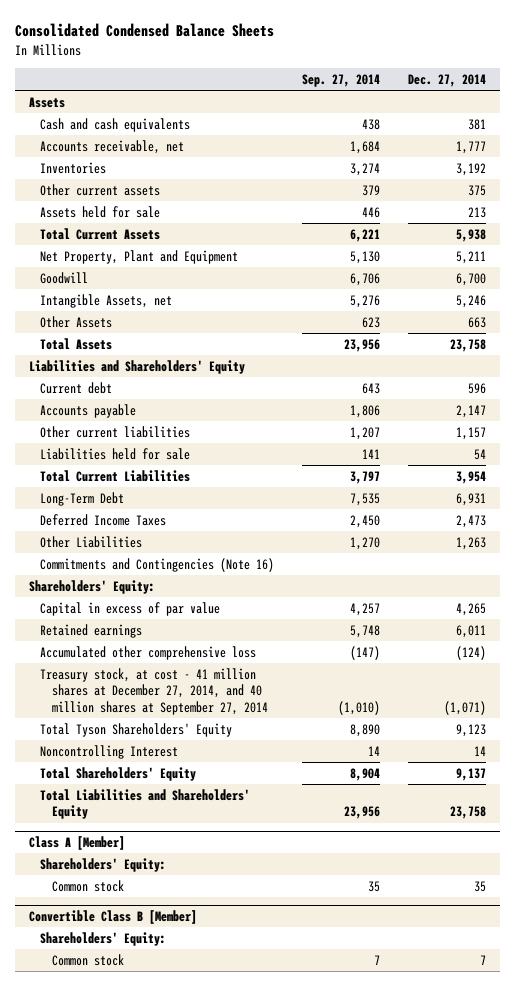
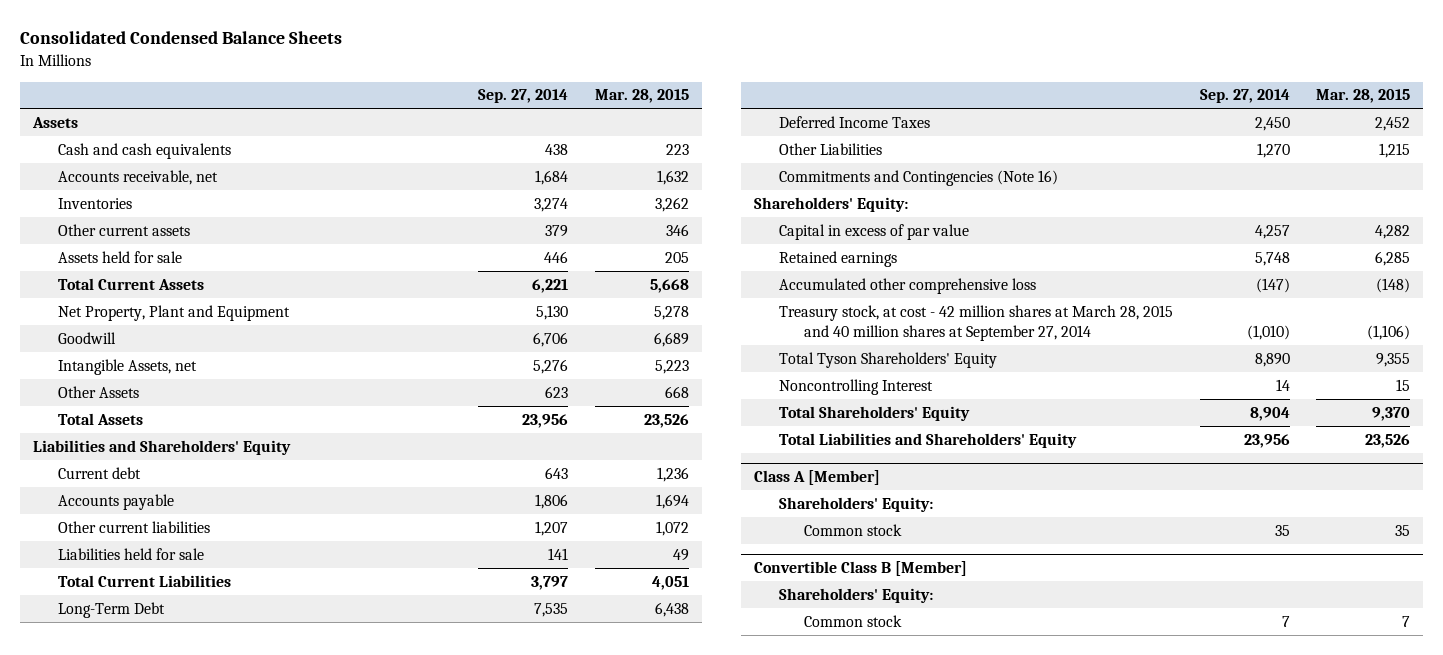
- | Sep. 27, 2014 | Dec. 27, 2014
+ | Sep. 27, 2014 | Mar. 28, 2015
- Treasury stock, at cost - 41 million shares at December 27, 2014, and 40 million shares at September 27, 2014 | (1,010) | (1,071)
+ Treasury stock, at cost - 42 million shares at March 28, 2015 and 40 million shares at September 27, 2014 | (1,010) | (1,106)

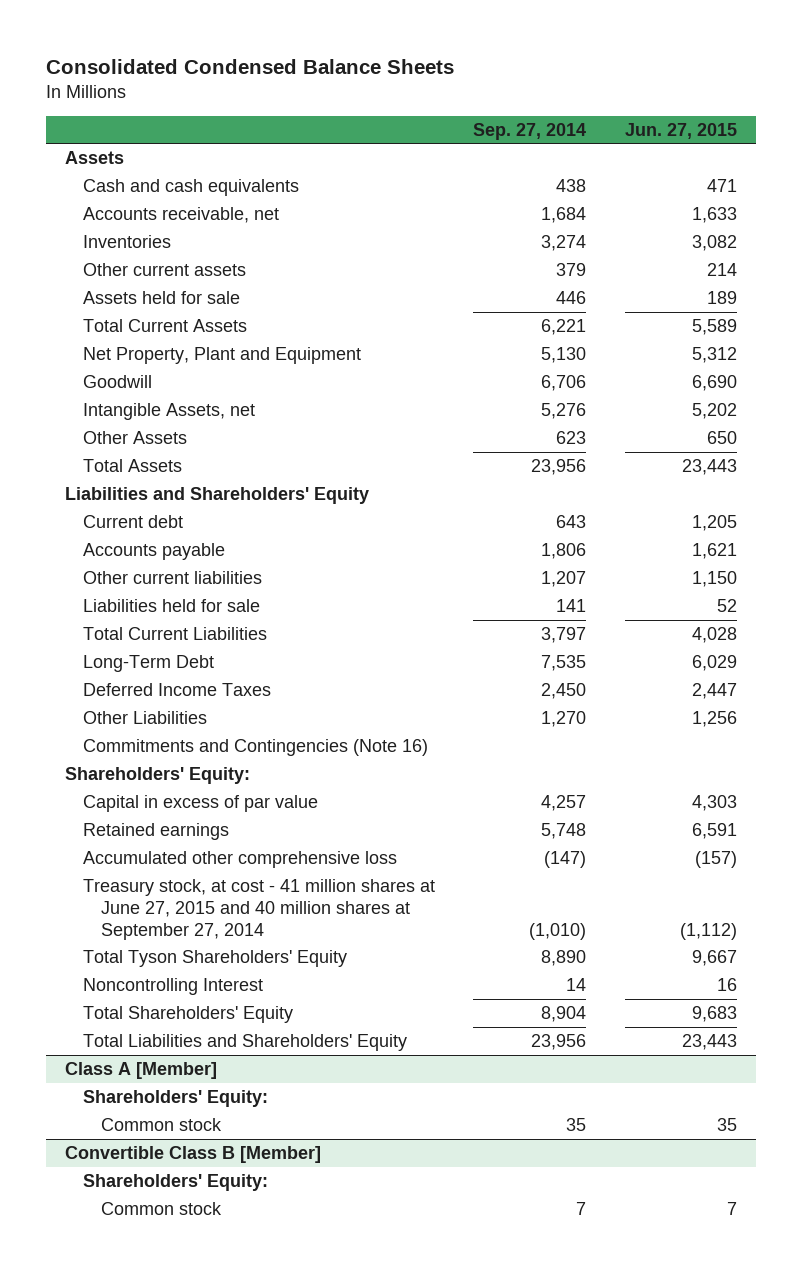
- | Sep. 27, 2014 | Mar. 28, 2015
+ | Sep. 27, 2014 | Jun. 27, 2015
- Treasury stock, at cost - 42 million shares at March 28, 2015 and 40 million shares at September 27, 2014 | (1,010) | (1,106)
+ Treasury stock, at cost - 41 million shares at June 27, 2015 and 40 million shares at September 27, 2014 | (1,010) | (1,112)

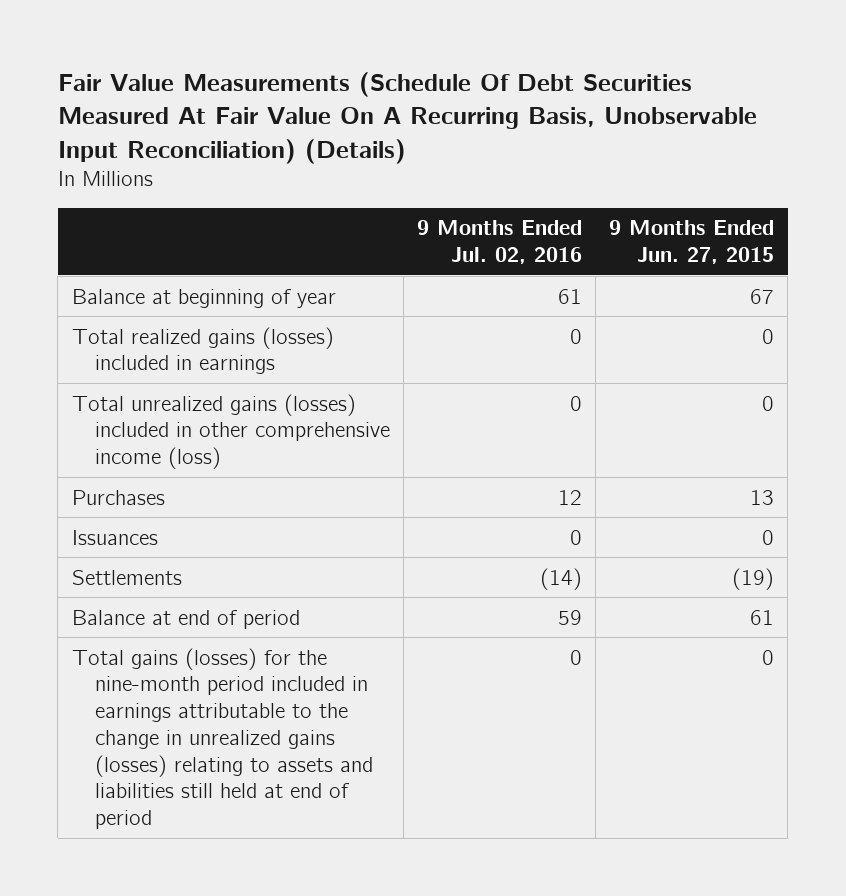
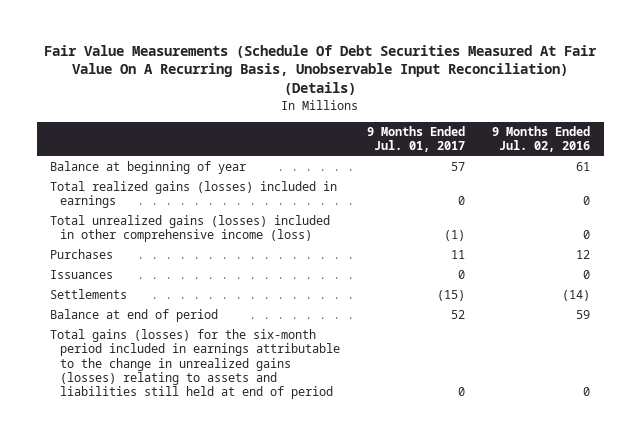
- | 9 Months Ended Jul. 02, 2016 | 9 Months Ended Jun. 27, 2015
+ | 9 Months Ended Jul. 01, 2017 | 9 Months Ended Jul. 02, 2016
- Total gains (losses) for the nine-month period included in earnings attributable to the change in unrealized gains (losses) relating to assets and liabilities still held at end of period | 0 | 0
+ Total gains (losses) for the six-month period included in earnings attributable to the change in unrealized gains (losses) relating to assets and liabilities still held at end of period | 0 | 0

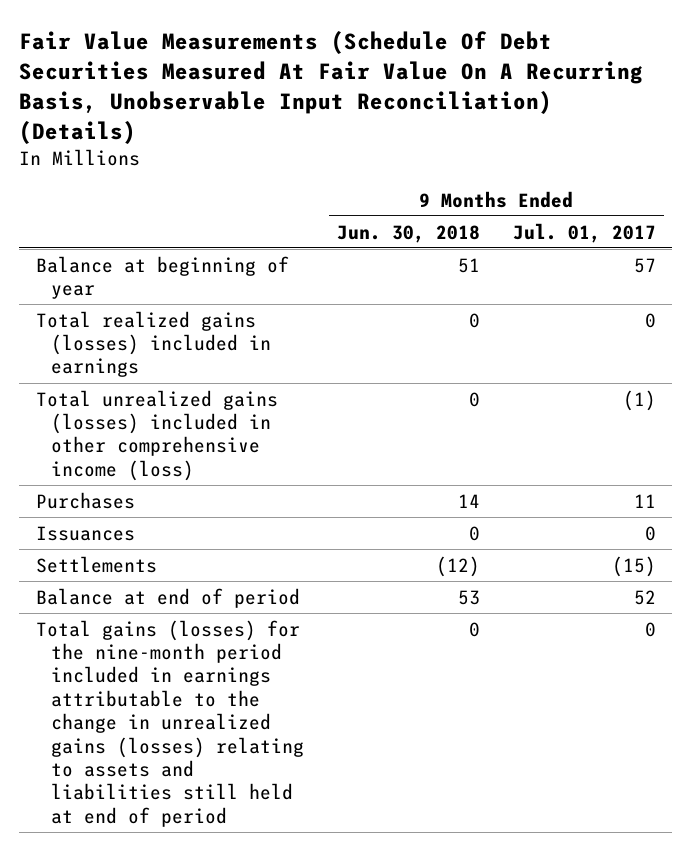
- | 9 Months Ended Jul. 01, 2017 | 9 Months Ended Jul. 02, 2016
+ | 9 Months Ended Jun. 30, 2018 | 9 Months Ended Jul. 01, 2017
- Total gains (losses) for the six-month period included in earnings attributable to the change in unrealized gains (losses) relating to assets and liabilities still held at end of period | 0 | 0
+ Total gains (losses) for the nine-month period included in earnings attributable to the change in unrealized gains (losses) relating to assets and liabilities still held at end of period | 0 | 0

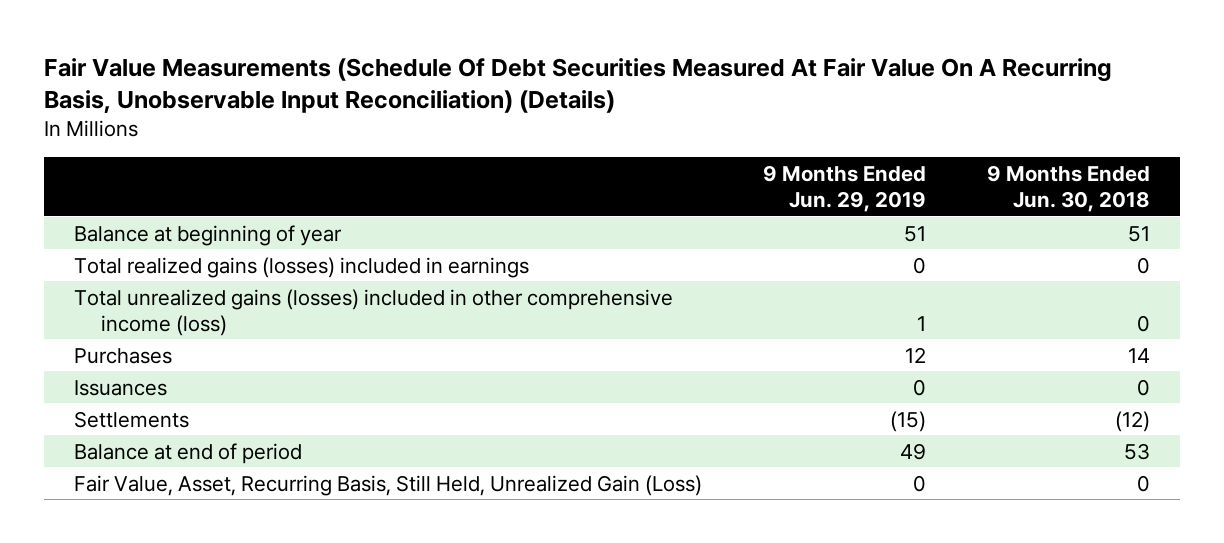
- | 9 Months Ended Jun. 30, 2018 | 9 Months Ended Jul. 01, 2017
+ | 9 Months Ended Jun. 29, 2019 | 9 Months Ended Jun. 30, 2018
- Total gains (losses) for the nine-month period included in earnings attributable to the change in unrealized gains (losses) relating to assets and liabilities still held at end of period | 0 | 0
+ Fair Value, Asset, Recurring Basis, Still Held, Unrealized Gain (Loss) | 0 | 0

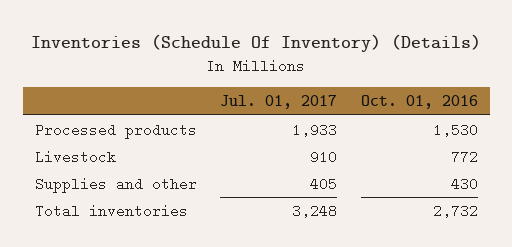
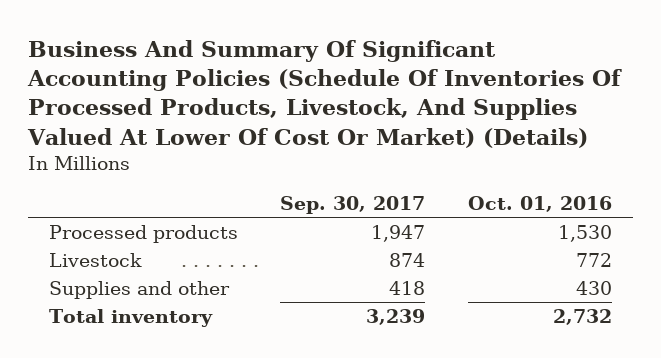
- Inventories (Schedule Of Inventory) (Details)
+ Business And Summary Of Significant Accounting Policies (Schedule Of Inventories Of Processed Products, Livestock, And Supplies Valued At Lower Of Cost Or Market) (Details)
- | Jul. 01, 2017 | Oct. 01, 2016
+ | Sep. 30, 2017 | Oct. 01, 2016
- Total inventories | 3,248 | 2,732
+ Total inventory | 3,239 | 2,732

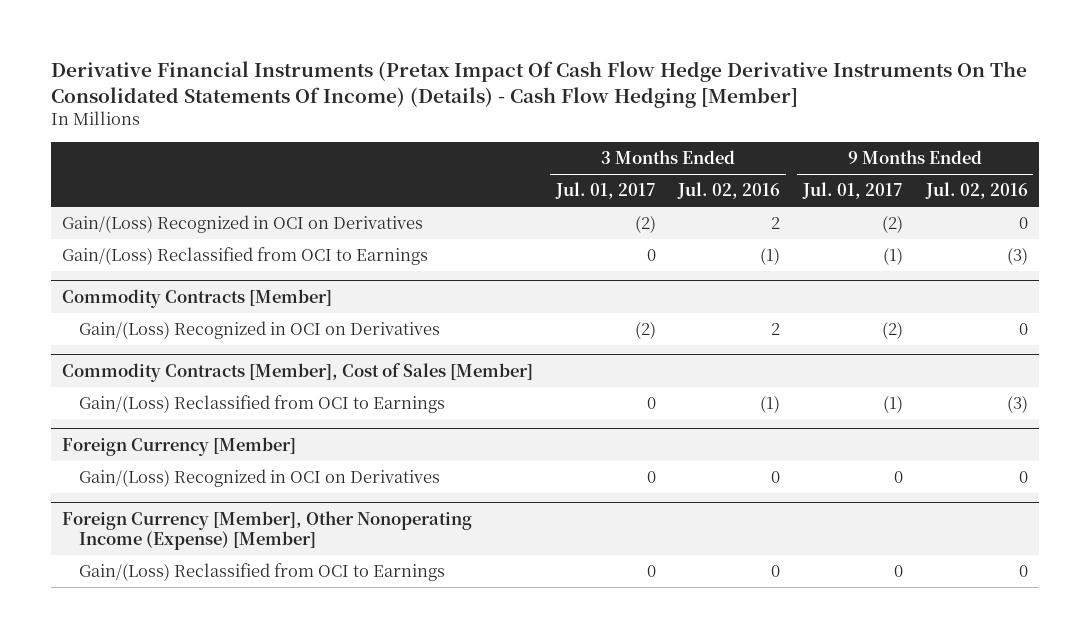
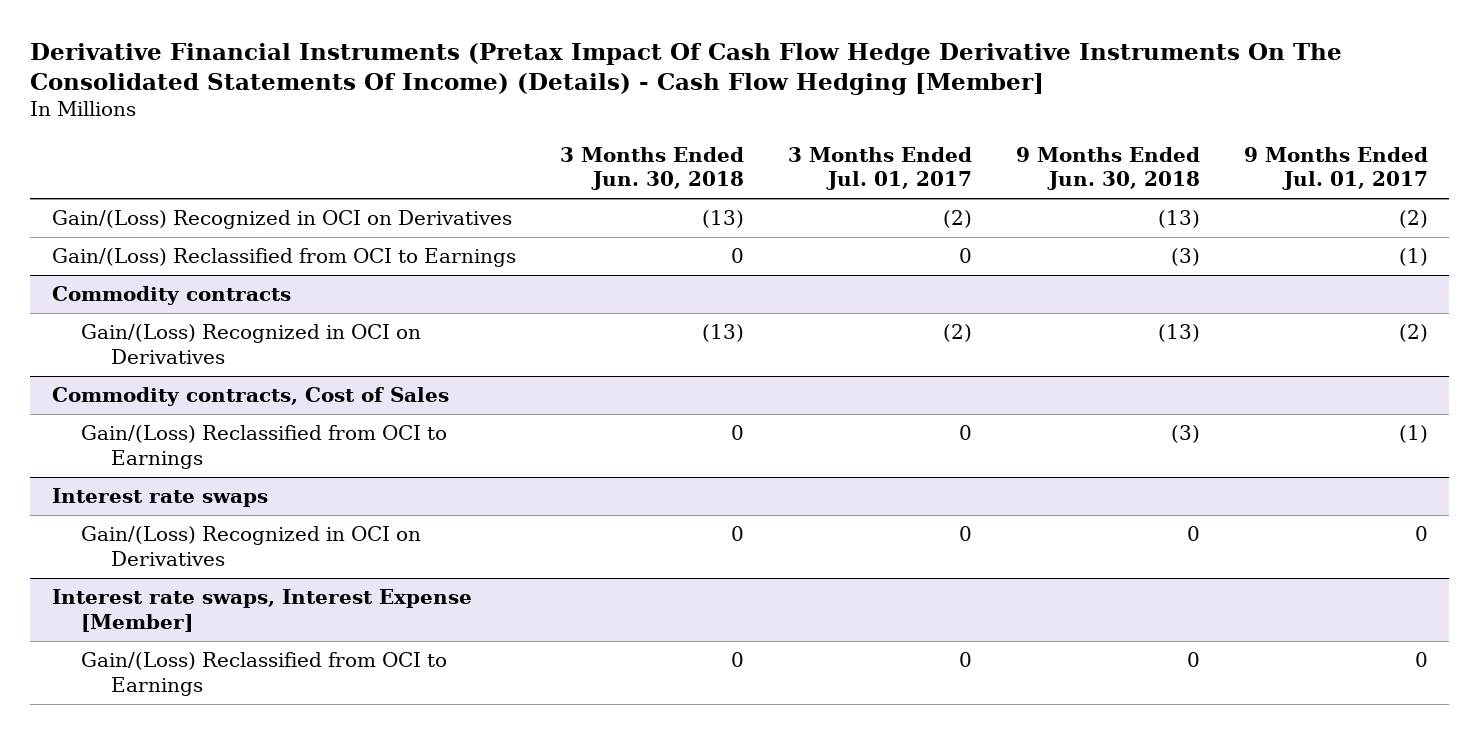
- | 3 Months Ended Jul. 01, 2017 | 3 Months Ended Jul. 02, 2016 | 9 Months Ended Jul. 01, 2017 | 9 Months Ended Jul. 02, 2016
+ | 3 Months Ended Jun. 30, 2018 | 3 Months Ended Jul. 01, 2017 | 9 Months Ended Jun. 30, 2018 | 9 Months Ended Jul. 01, 2017
- Commodity Contracts [Member]
+ Commodity contracts
- Commodity Contracts [Member], Cost of Sales [Member]
+ Commodity contracts, Cost of Sales
- Foreign Currency [Member]
+ Interest rate swaps
- Foreign Currency [Member], Other Nonoperating Income (Expense) [Member]
+ Interest rate swaps, Interest Expense [Member]

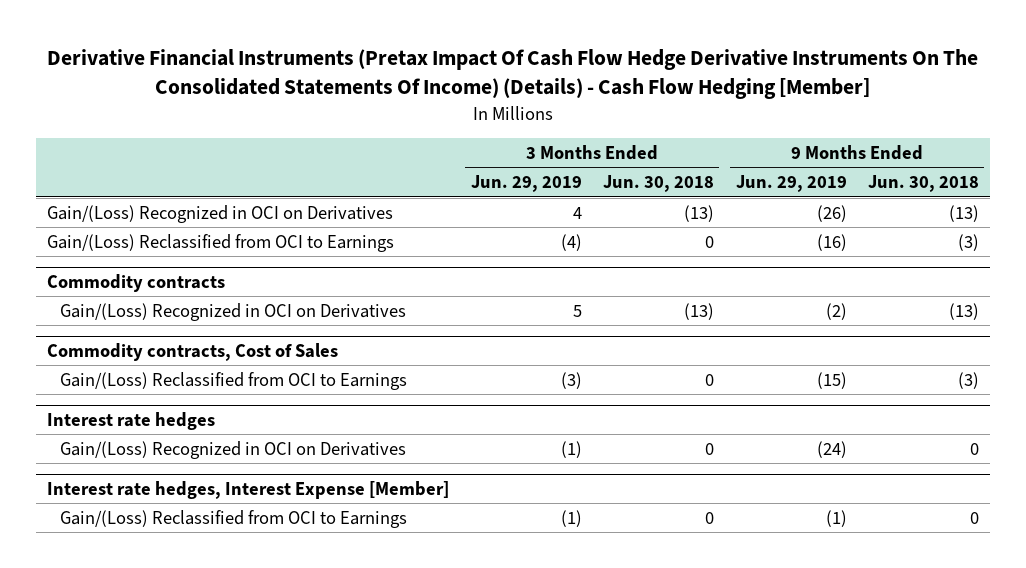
- | 3 Months Ended Jun. 30, 2018 | 3 Months Ended Jul. 01, 2017 | 9 Months Ended Jun. 30, 2018 | 9 Months Ended Jul. 01, 2017
+ | 3 Months Ended Jun. 29, 2019 | 3 Months Ended Jun. 30, 2018 | 9 Months Ended Jun. 29, 2019 | 9 Months Ended Jun. 30, 2018
- Interest rate swaps
+ Interest rate hedges
- Interest rate swaps, Interest Expense [Member]
+ Interest rate hedges, Interest Expense [Member]

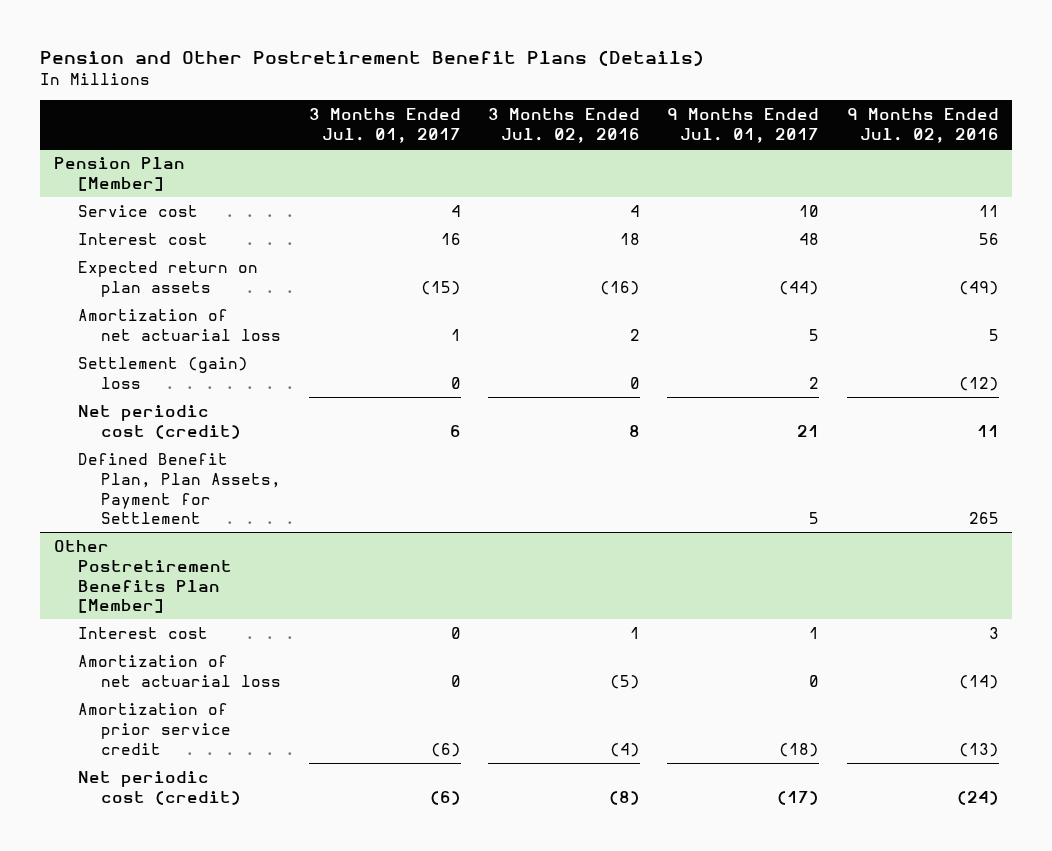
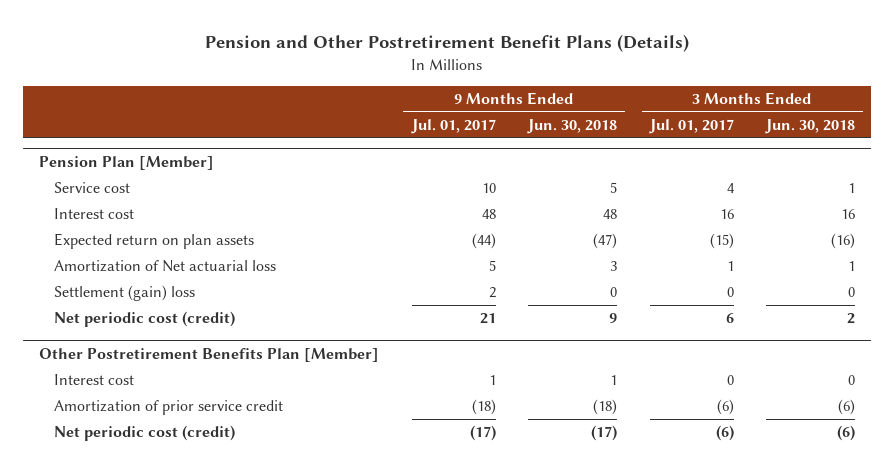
- | 3 Months Ended Jul. 01, 2017 | 3 Months Ended Jul. 02, 2016 | 9 Months Ended Jul. 01, 2017 | 9 Months Ended Jul. 02, 2016
+ | 9 Months Ended Jul. 01, 2017 | 9 Months Ended Jun. 30, 2018 | 3 Months Ended Jul. 01, 2017 | 3 Months Ended Jun. 30, 2018
@ Pension Plan [Member]
- Amortization of net actuarial loss | 1 | 2 | 5 | 5
+ Amortization of Net actuarial loss | 5 | 3 | 1 | 1
- Defined Benefit Plan, Plan Assets, Payment for Settlement | | | 5 | 265
@ Other Postretirement Benefits Plan [Member]
- Amortization of net actuarial loss | 0 | (5) | 0 | (14)

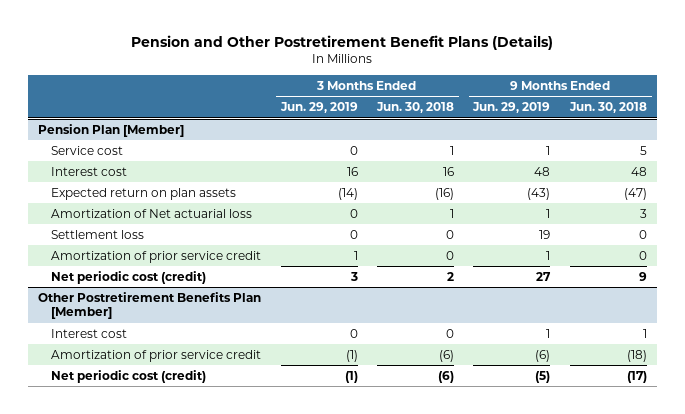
- | 9 Months Ended Jul. 01, 2017 | 9 Months Ended Jun. 30, 2018 | 3 Months Ended Jul. 01, 2017 | 3 Months Ended Jun. 30, 2018
+ | 3 Months Ended Jun. 29, 2019 | 3 Months Ended Jun. 30, 2018 | 9 Months Ended Jun. 29, 2019 | 9 Months Ended Jun. 30, 2018
@ Pension Plan [Member]
- Settlement (gain) loss | 2 | 0 | 0 | 0
+ Settlement loss | 0 | 0 | 19 | 0
+ Amortization of prior service credit | 1 | 0 | 1 | 0

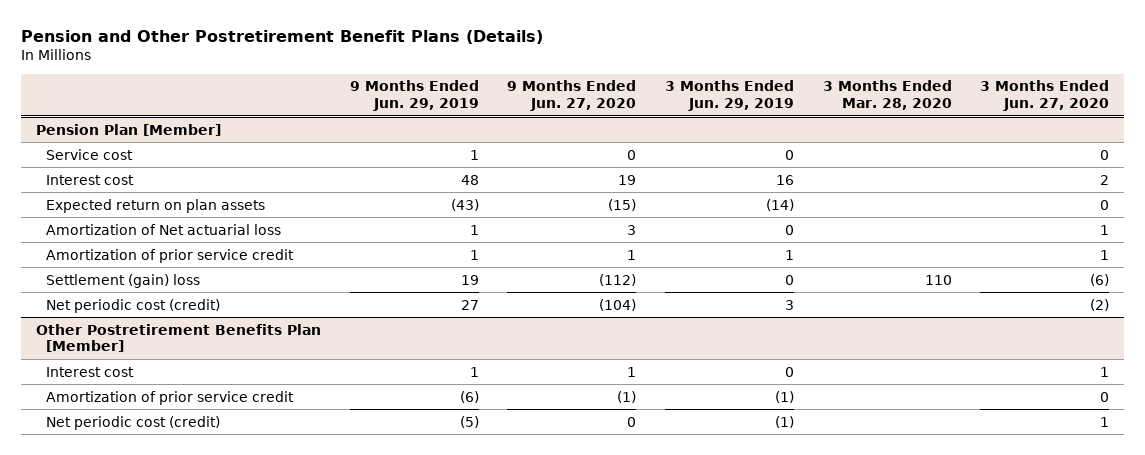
- | 3 Months Ended Jun. 29, 2019 | 3 Months Ended Jun. 30, 2018 | 9 Months Ended Jun. 29, 2019 | 9 Months Ended Jun. 30, 2018
+ | 9 Months Ended Jun. 29, 2019 | 9 Months Ended Jun. 27, 2020 | 3 Months Ended Jun. 29, 2019 | 3 Months Ended Mar. 28, 2020 | 3 Months Ended Jun. 27, 2020
@ Pension Plan [Member]
- Settlement loss | 0 | 0 | 19 | 0
+ Settlement (gain) loss | 19 | (112) | 0 | 110 | (6)

